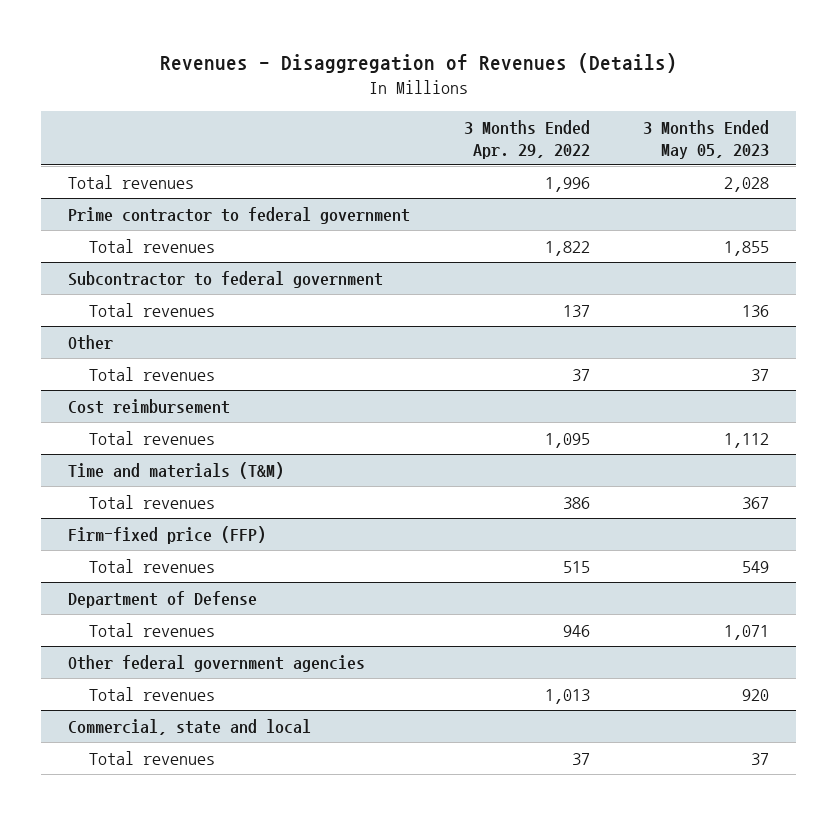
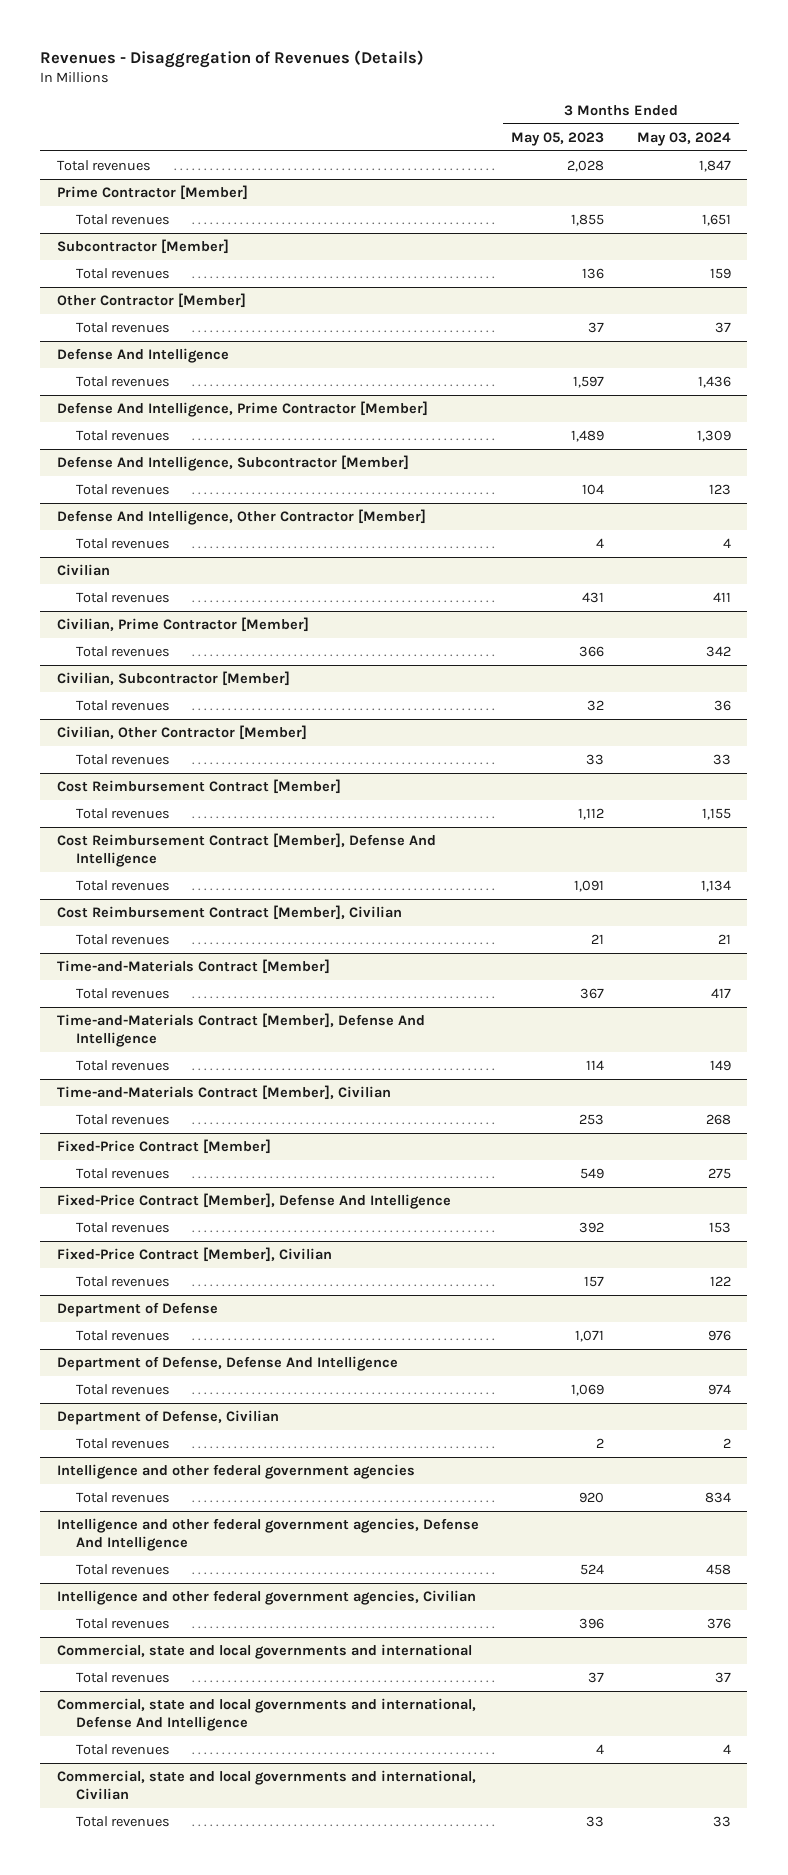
- | 3 Months Ended Apr. 29, 2022 | 3 Months Ended May 05, 2023
+ | 3 Months Ended May 05, 2023 | 3 Months Ended May 03, 2024
- Prime contractor to federal government
+ Prime Contractor [Member]
- Subcontractor to federal government
+ Subcontractor [Member]
- Other
+ Other Contractor [Member]
- Cost reimbursement
+ Defense And Intelligence
+ Total revenues | 1,597 | 1,436
+ Defense And Intelligence, Prime Contractor [Member]
+ Total revenues | 1,489 | 1,309
+ Defense And Intelligence, Subcontractor [Member]
+ Total revenues | 104 | 123
+ Defense And Intelligence, Other Contractor [Member]
+ Total revenues | 4 | 4
+ Civilian
+ Total revenues | 431 | 411
+ Civilian, Prime Contractor [Member]
+ Total revenues | 366 | 342
+ Civilian, Subcontractor [Member]
+ Total revenues | 32 | 36
+ Civilian, Other Contractor [Member]
+ Total revenues | 33 | 33
+ Cost Reimbursement Contract [Member]
- Time and materials (T&M)
+ Cost Reimbursement Contract [Member], Defense And Intelligence
+ Total revenues | 1,091 | 1,134
+ Cost Reimbursement Contract [Member], Civilian
+ Total revenues | 21 | 21
+ Time-and-Materials Contract [Member]
- Firm-fixed price (FFP)
+ Time-and-Materials Contract [Member], Defense And Intelligence
+ Total revenues | 114 | 149
+ Time-and-Materials Contract [Member], Civilian
+ Total revenues | 253 | 268
+ Fixed-Price Contract [Member]
+ Fixed-Price Contract [Member], Defense And Intelligence
+ Total revenues | 392 | 153
+ Fixed-Price Contract [Member], Civilian
+ Total revenues | 157 | 122
- Other federal government agencies
+ Department of Defense, Defense And Intelligence
+ Total revenues | 1,069 | 974
+ Department of Defense, Civilian
+ Total revenues | 2 | 2
+ Intelligence and other federal government agencies
- Commercial, state and local
+ Intelligence and other federal government agencies, Defense And Intelligence
+ Total revenues | 524 | 458
+ Intelligence and other federal government agencies, Civilian
+ Total revenues | 396 | 376
+ Commercial, state and local governments and international
+ Commercial, state and local governments and international, Defense And Intelligence
+ Total revenues | 4 | 4
+ Commercial, state and local governments and international, Civilian
+ Total revenues | 33 | 33

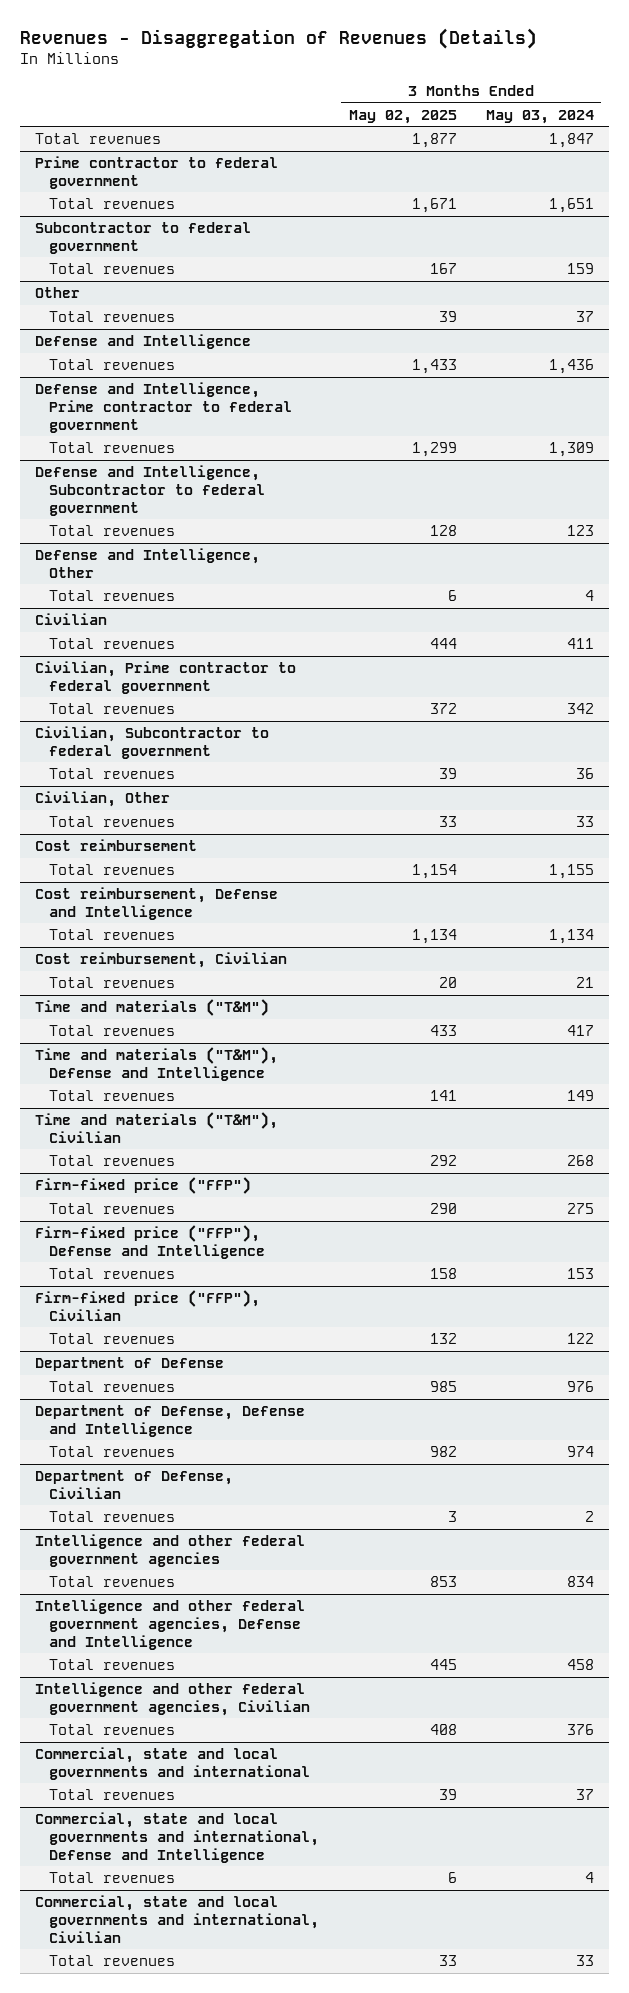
- | 3 Months Ended May 05, 2023 | 3 Months Ended May 03, 2024
+ | 3 Months Ended May 02, 2025 | 3 Months Ended May 03, 2024
- Prime Contractor [Member]
+ Prime contractor to federal government
- Subcontractor [Member]
+ Subcontractor to federal government
- Other Contractor [Member]
+ Other
- Defense And Intelligence
+ Defense and Intelligence
- Defense And Intelligence, Prime Contractor [Member]
+ Defense and Intelligence, Prime contractor to federal government
- Defense And Intelligence, Subcontractor [Member]
+ Defense and Intelligence, Subcontractor to federal government
- Defense And Intelligence, Other Contractor [Member]
+ Defense and Intelligence, Other
- Civilian, Prime Contractor [Member]
+ Civilian, Prime contractor to federal government
- Civilian, Subcontractor [Member]
+ Civilian, Subcontractor to federal government
- Civilian, Other Contractor [Member]
+ Civilian, Other
- Cost Reimbursement Contract [Member]
+ Cost reimbursement
- Cost Reimbursement Contract [Member], Defense And Intelligence
+ Cost reimbursement, Defense and Intelligence
- Cost Reimbursement Contract [Member], Civilian
+ Cost reimbursement, Civilian
- Time-and-Materials Contract [Member]
+ Time and materials ("T&M")
- Time-and-Materials Contract [Member], Defense And Intelligence
+ Time and materials ("T&M"), Defense and Intelligence
- Time-and-Materials Contract [Member], Civilian
+ Time and materials ("T&M"), Civilian
- Fixed-Price Contract [Member]
+ Firm-fixed price ("FFP")
- Fixed-Price Contract [Member], Defense And Intelligence
+ Firm-fixed price ("FFP"), Defense and Intelligence
- Fixed-Price Contract [Member], Civilian
+ Firm-fixed price ("FFP"), Civilian
- Department of Defense, Defense And Intelligence
+ Department of Defense, Defense and Intelligence
- Intelligence and other federal government agencies, Defense And Intelligence
+ Intelligence and other federal government agencies, Defense and Intelligence
- Commercial, state and local governments and international, Defense And Intelligence
+ Commercial, state and local governments and international, Defense and Intelligence

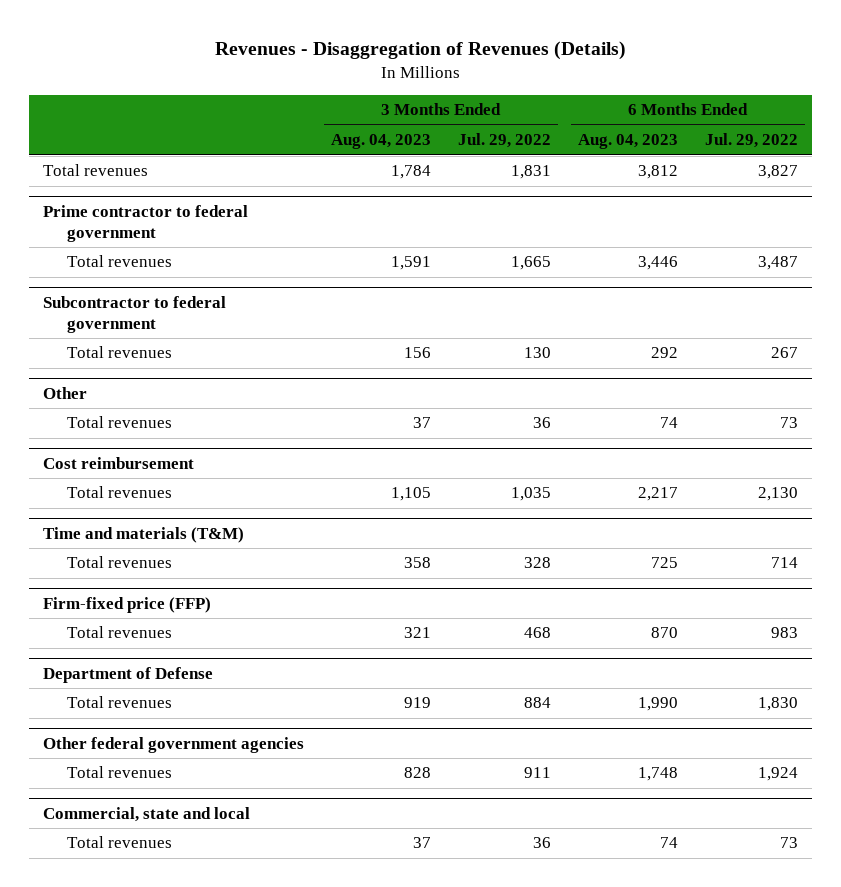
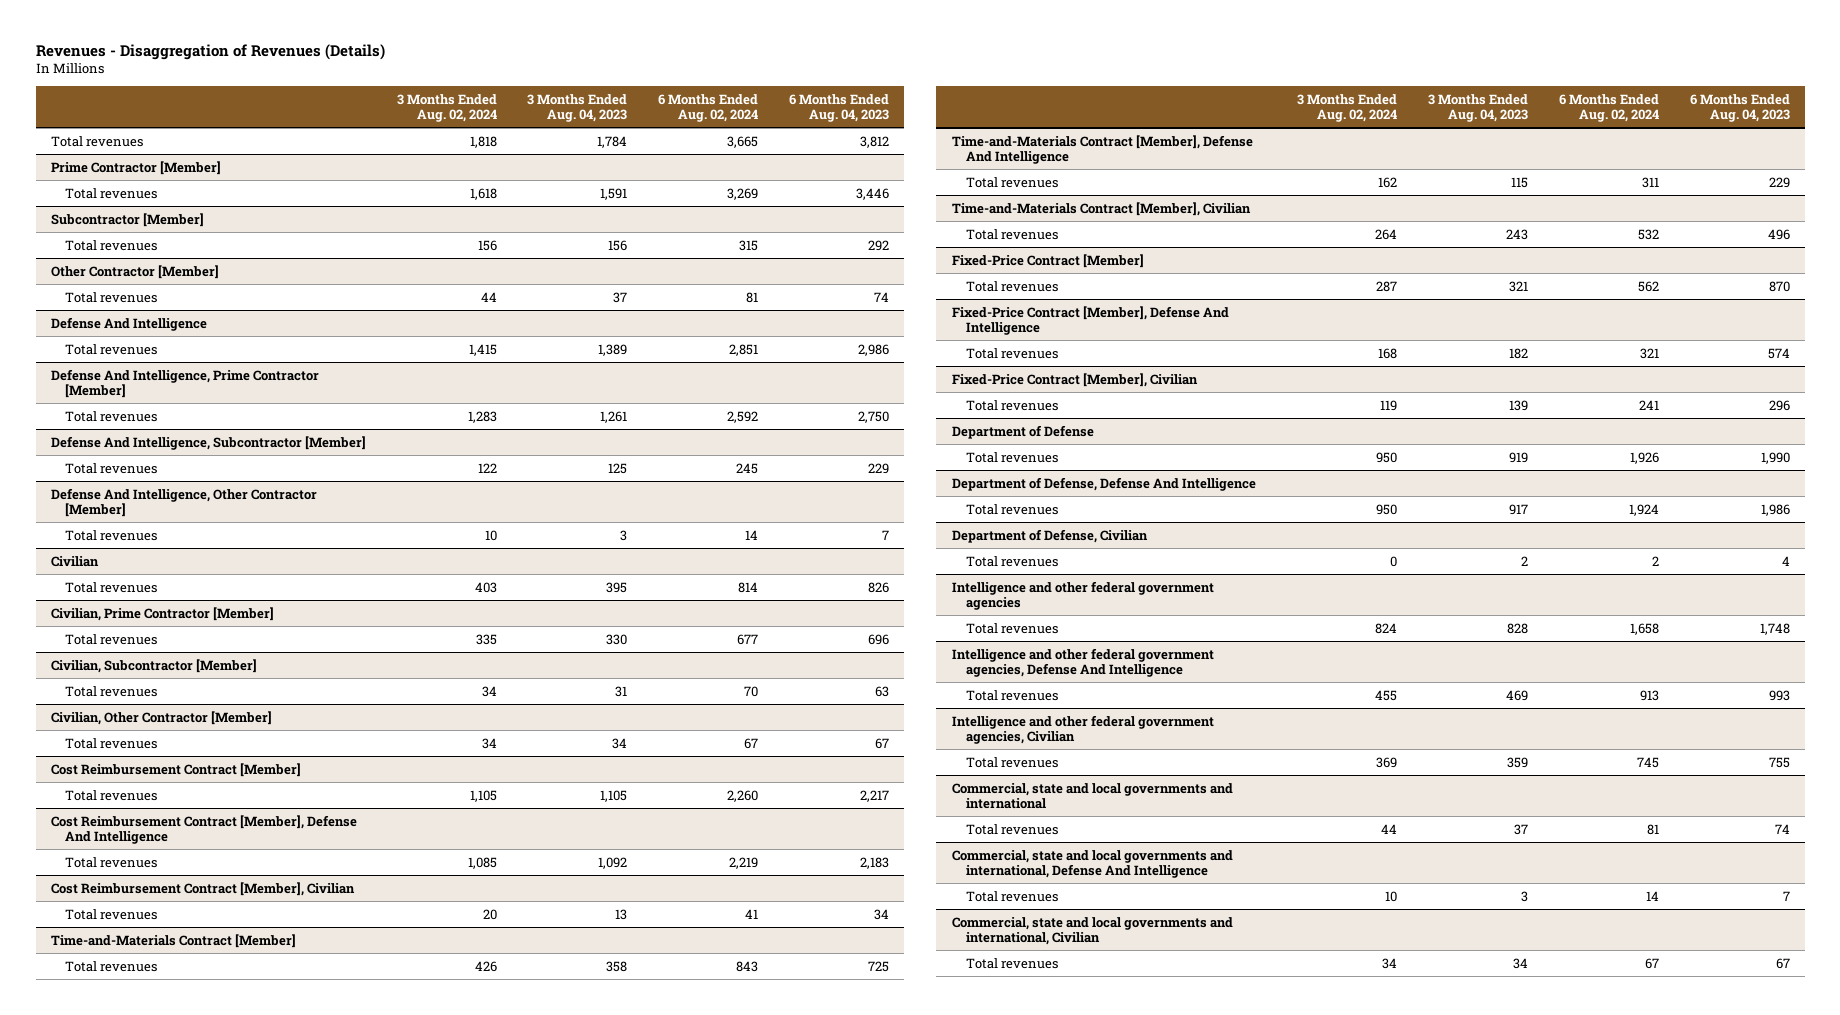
- | 3 Months Ended Aug. 04, 2023 | 3 Months Ended Jul. 29, 2022 | 6 Months Ended Aug. 04, 2023 | 6 Months Ended Jul. 29, 2022
+ | 3 Months Ended Aug. 02, 2024 | 3 Months Ended Aug. 04, 2023 | 6 Months Ended Aug. 02, 2024 | 6 Months Ended Aug. 04, 2023
- Prime contractor to federal government
+ Prime Contractor [Member]
- Subcontractor to federal government
+ Subcontractor [Member]
- Other
+ Other Contractor [Member]
- Cost reimbursement
+ Defense And Intelligence
+ Total revenues | 1,415 | 1,389 | 2,851 | 2,986
+ Defense And Intelligence, Prime Contractor [Member]
+ Total revenues | 1,283 | 1,261 | 2,592 | 2,750
+ Defense And Intelligence, Subcontractor [Member]
+ Total revenues | 122 | 125 | 245 | 229
+ Defense And Intelligence, Other Contractor [Member]
+ Total revenues | 10 | 3 | 14 | 7
+ Civilian
+ Total revenues | 403 | 395 | 814 | 826
+ Civilian, Prime Contractor [Member]
+ Total revenues | 335 | 330 | 677 | 696
+ Civilian, Subcontractor [Member]
+ Total revenues | 34 | 31 | 70 | 63
+ Civilian, Other Contractor [Member]
+ Total revenues | 34 | 34 | 67 | 67
+ Cost Reimbursement Contract [Member]
- Time and materials (T&M)
+ Cost Reimbursement Contract [Member], Defense And Intelligence
+ Total revenues | 1,085 | 1,092 | 2,219 | 2,183
+ Cost Reimbursement Contract [Member], Civilian
+ Total revenues | 20 | 13 | 41 | 34
+ Time-and-Materials Contract [Member]
- Firm-fixed price (FFP)
+ Time-and-Materials Contract [Member], Defense And Intelligence
+ Total revenues | 162 | 115 | 311 | 229
+ Time-and-Materials Contract [Member], Civilian
+ Total revenues | 264 | 243 | 532 | 496
+ Fixed-Price Contract [Member]
+ Fixed-Price Contract [Member], Defense And Intelligence
+ Total revenues | 168 | 182 | 321 | 574
+ Fixed-Price Contract [Member], Civilian
+ Total revenues | 119 | 139 | 241 | 296
- Other federal government agencies
+ Department of Defense, Defense And Intelligence
+ Total revenues | 950 | 917 | 1,924 | 1,986
+ Department of Defense, Civilian
+ Total revenues | 0 | 2 | 2 | 4
+ Intelligence and other federal government agencies
- Commercial, state and local
+ Intelligence and other federal government agencies, Defense And Intelligence
+ Total revenues | 455 | 469 | 913 | 993
+ Intelligence and other federal government agencies, Civilian
+ Total revenues | 369 | 359 | 745 | 755
+ Commercial, state and local governments and international
+ Commercial, state and local governments and international, Defense And Intelligence
+ Total revenues | 10 | 3 | 14 | 7
+ Commercial, state and local governments and international, Civilian
+ Total revenues | 34 | 34 | 67 | 67

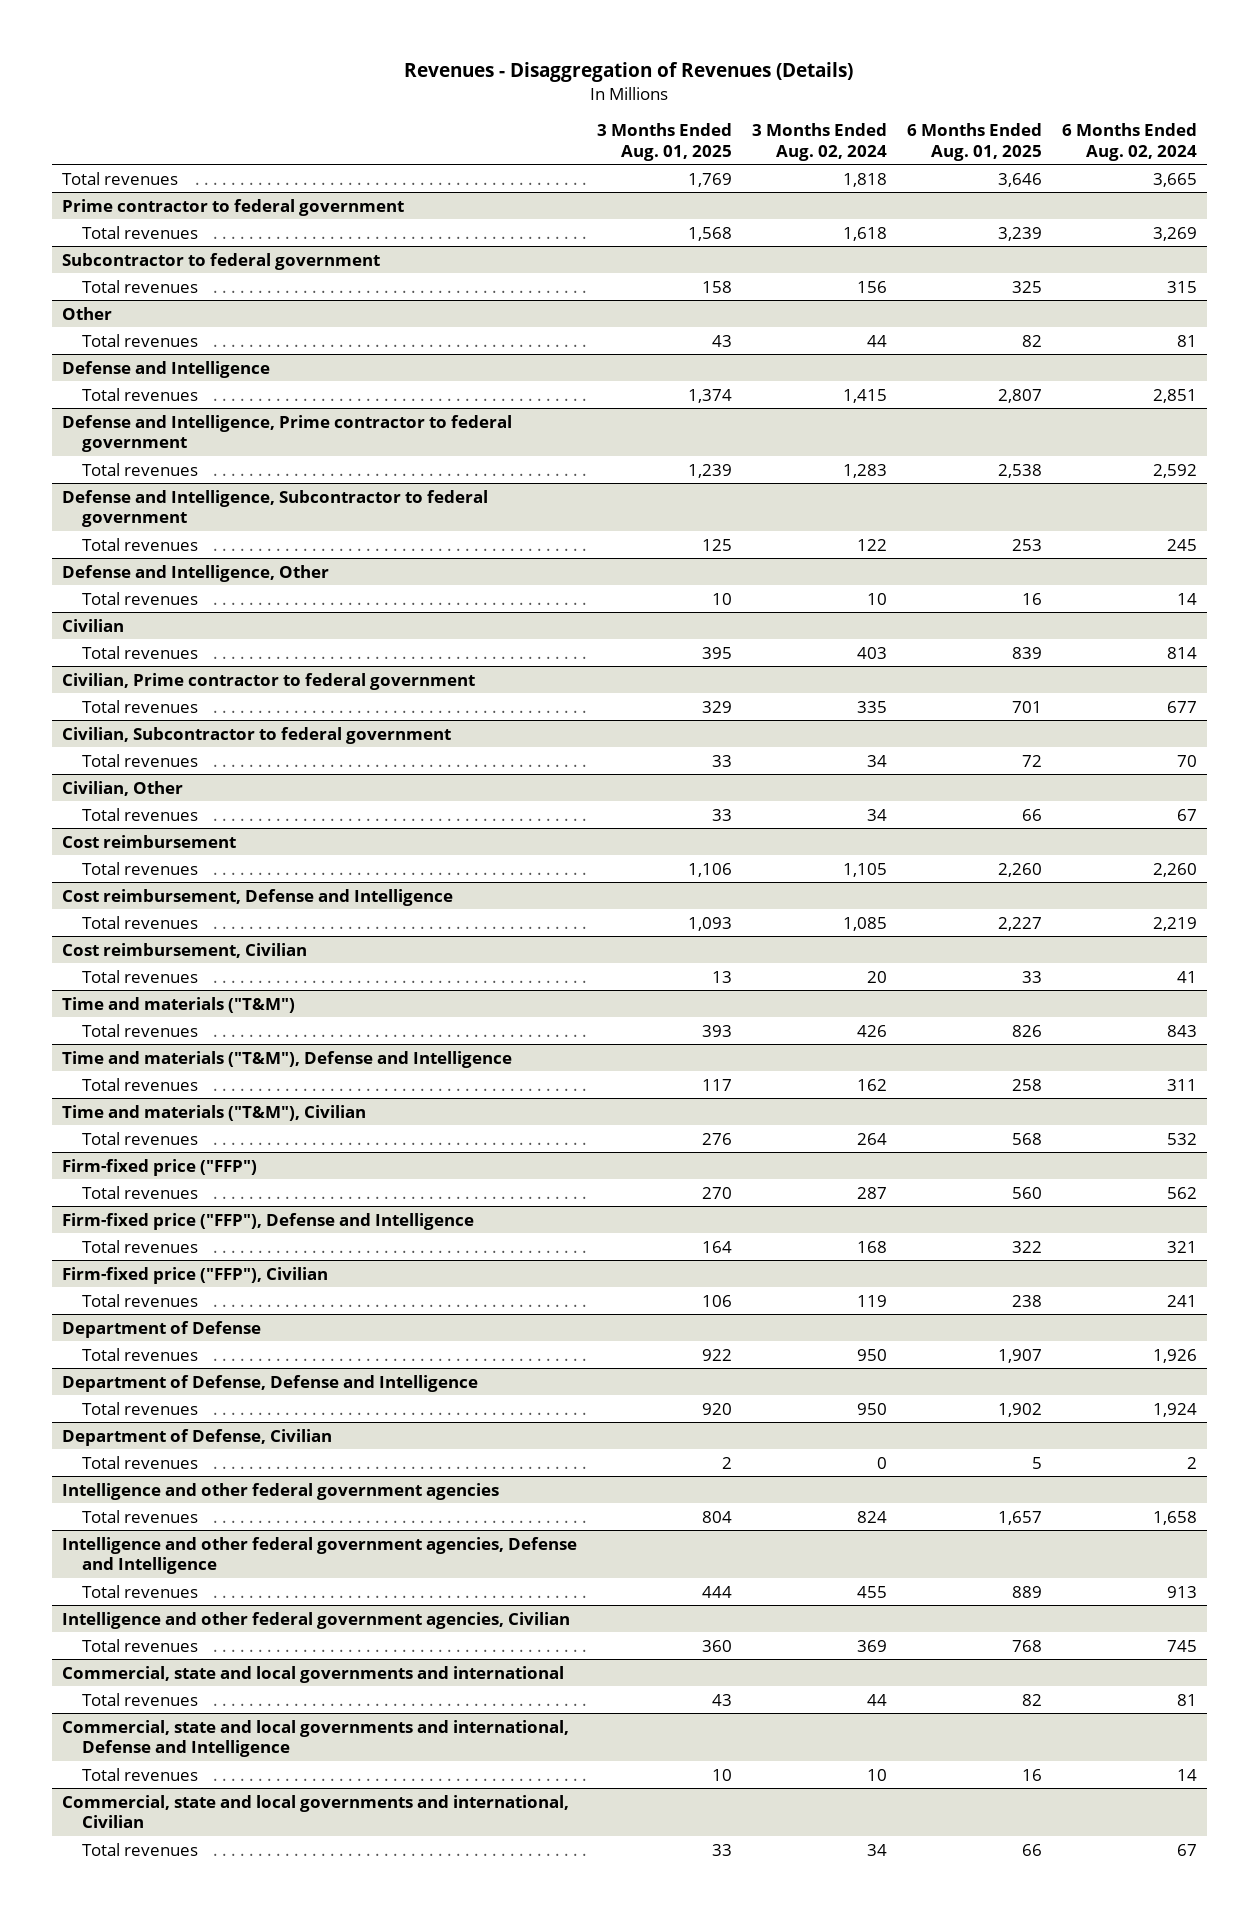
- | 3 Months Ended Aug. 02, 2024 | 3 Months Ended Aug. 04, 2023 | 6 Months Ended Aug. 02, 2024 | 6 Months Ended Aug. 04, 2023
+ | 3 Months Ended Aug. 01, 2025 | 3 Months Ended Aug. 02, 2024 | 6 Months Ended Aug. 01, 2025 | 6 Months Ended Aug. 02, 2024
- Prime Contractor [Member]
+ Prime contractor to federal government
- Subcontractor [Member]
+ Subcontractor to federal government
- Other Contractor [Member]
+ Other
- Defense And Intelligence
+ Defense and Intelligence
- Defense And Intelligence, Prime Contractor [Member]
+ Defense and Intelligence, Prime contractor to federal government
- Defense And Intelligence, Subcontractor [Member]
+ Defense and Intelligence, Subcontractor to federal government
- Defense And Intelligence, Other Contractor [Member]
+ Defense and Intelligence, Other
- Civilian, Prime Contractor [Member]
+ Civilian, Prime contractor to federal government
- Civilian, Subcontractor [Member]
+ Civilian, Subcontractor to federal government
- Civilian, Other Contractor [Member]
+ Civilian, Other
- Cost Reimbursement Contract [Member]
+ Cost reimbursement
- Cost Reimbursement Contract [Member], Defense And Intelligence
+ Cost reimbursement, Defense and Intelligence
- Cost Reimbursement Contract [Member], Civilian
+ Cost reimbursement, Civilian
- Time-and-Materials Contract [Member]
+ Time and materials ("T&M")
- Time-and-Materials Contract [Member], Defense And Intelligence
+ Time and materials ("T&M"), Defense and Intelligence
- Time-and-Materials Contract [Member], Civilian
+ Time and materials ("T&M"), Civilian
- Fixed-Price Contract [Member]
+ Firm-fixed price ("FFP")
- Fixed-Price Contract [Member], Defense And Intelligence
+ Firm-fixed price ("FFP"), Defense and Intelligence
- Fixed-Price Contract [Member], Civilian
+ Firm-fixed price ("FFP"), Civilian
- Department of Defense, Defense And Intelligence
+ Department of Defense, Defense and Intelligence
- Intelligence and other federal government agencies, Defense And Intelligence
+ Intelligence and other federal government agencies, Defense and Intelligence
- Commercial, state and local governments and international, Defense And Intelligence
+ Commercial, state and local governments and international, Defense and Intelligence

